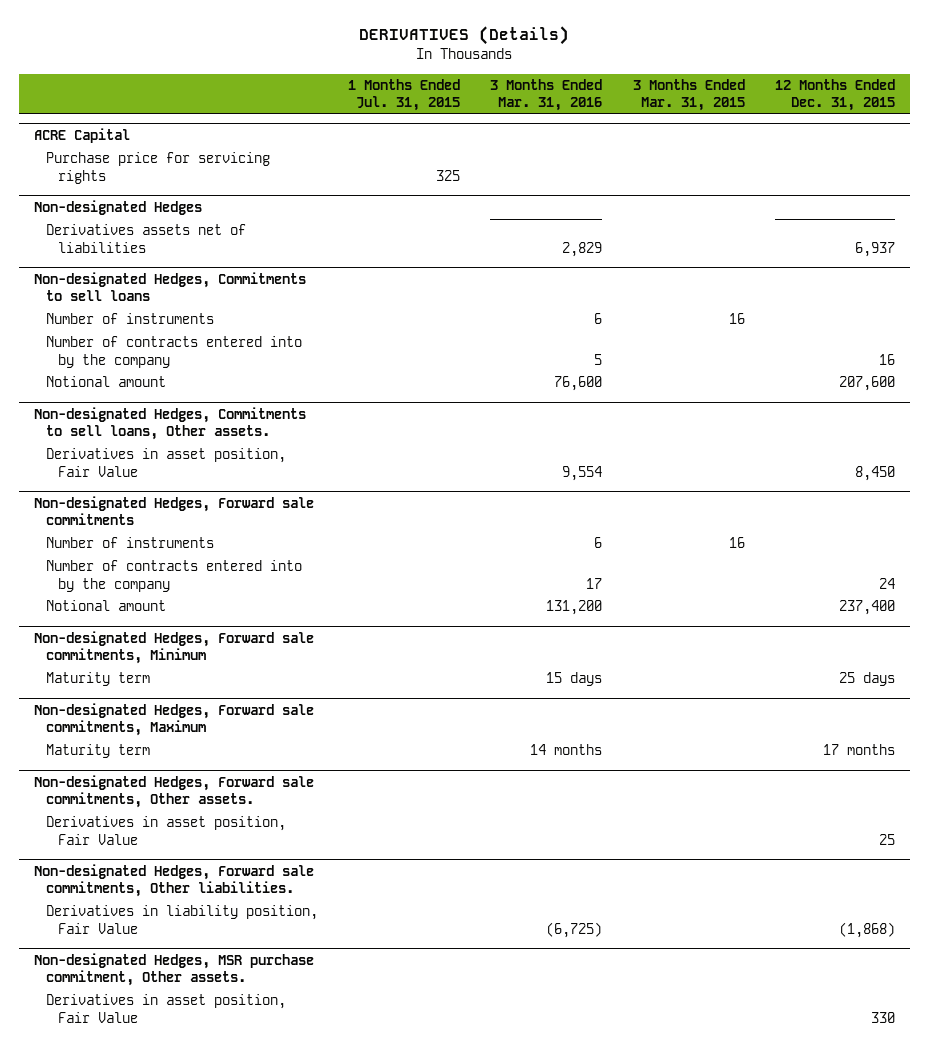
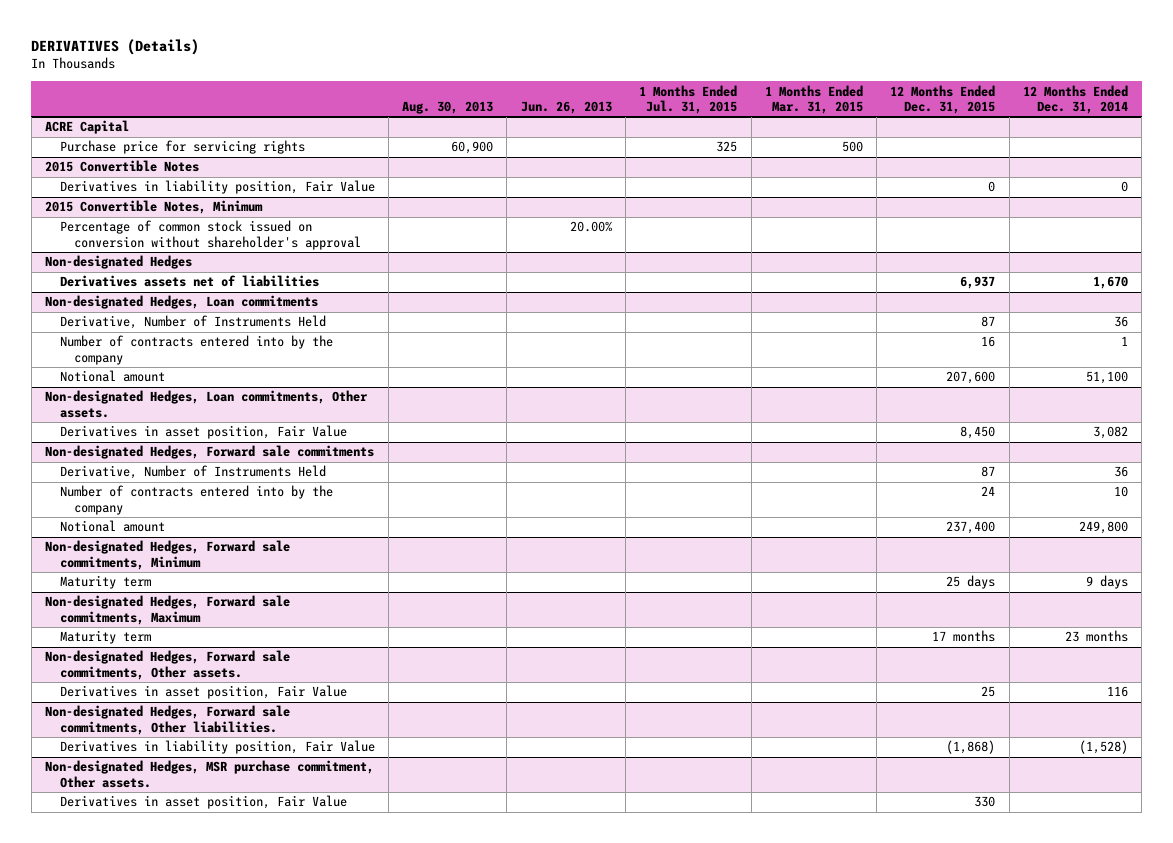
- | 1 Months Ended Jul. 31, 2015 | 3 Months Ended Mar. 31, 2016 | 3 Months Ended Mar. 31, 2015 | 12 Months Ended Dec. 31, 2015
+ | Aug. 30, 2013 | Jun. 26, 2013 | 1 Months Ended Jul. 31, 2015 | 1 Months Ended Mar. 31, 2015 | 12 Months Ended Dec. 31, 2015 | 12 Months Ended Dec. 31, 2014
+ 2015 Convertible Notes
+ Derivatives in liability position, Fair Value | | | | | 0 | 0
+ 2015 Convertible Notes, Minimum
+ Percentage of common stock issued on conversion without shareholder's approval | | 20.00% | | | |
- Non-designated Hedges, Commitments to sell loans
- Number of instruments | | 6 | 16 |
+ Non-designated Hedges, Loan commitments
+ Derivative, Number of Instruments Held | | | | | 87 | 36
- Non-designated Hedges, Commitments to sell loans, Other assets.
+ Non-designated Hedges, Loan commitments, Other assets.
@ Non-designated Hedges, Forward sale commitments
- Number of instruments | | 6 | 16 |
+ Derivative, Number of Instruments Held | | | | | 87 | 36

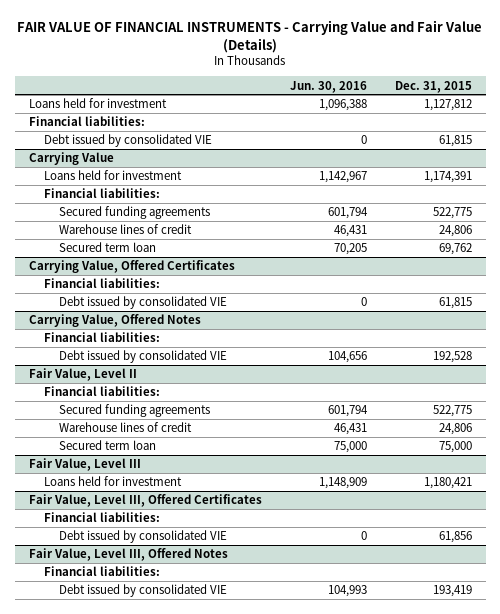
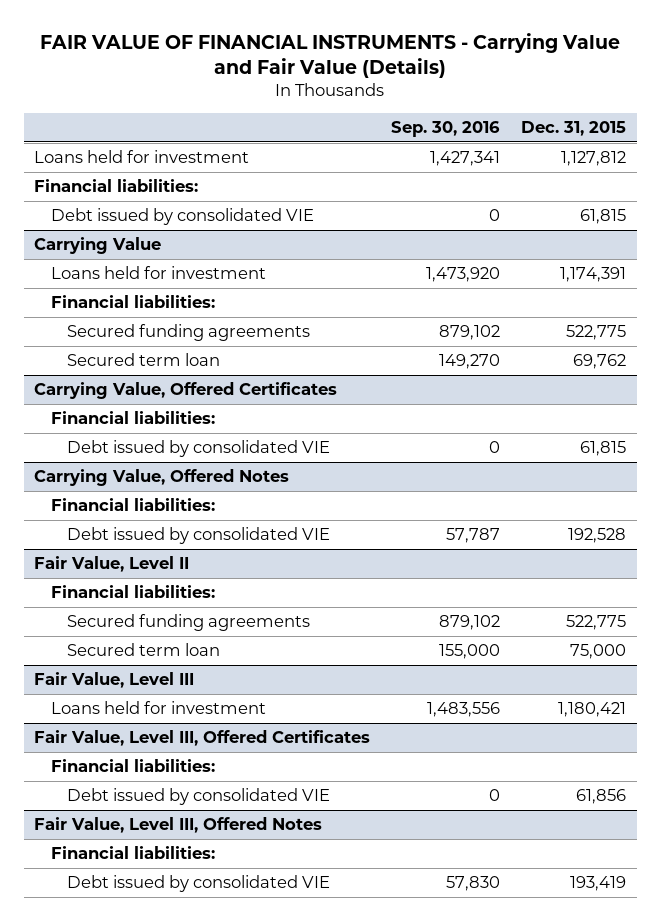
- | Jun. 30, 2016 | Dec. 31, 2015
+ | Sep. 30, 2016 | Dec. 31, 2015
@ Carrying Value
- Warehouse lines of credit | 46,431 | 24,806
@ Fair Value, Level II
- Warehouse lines of credit | 46,431 | 24,806

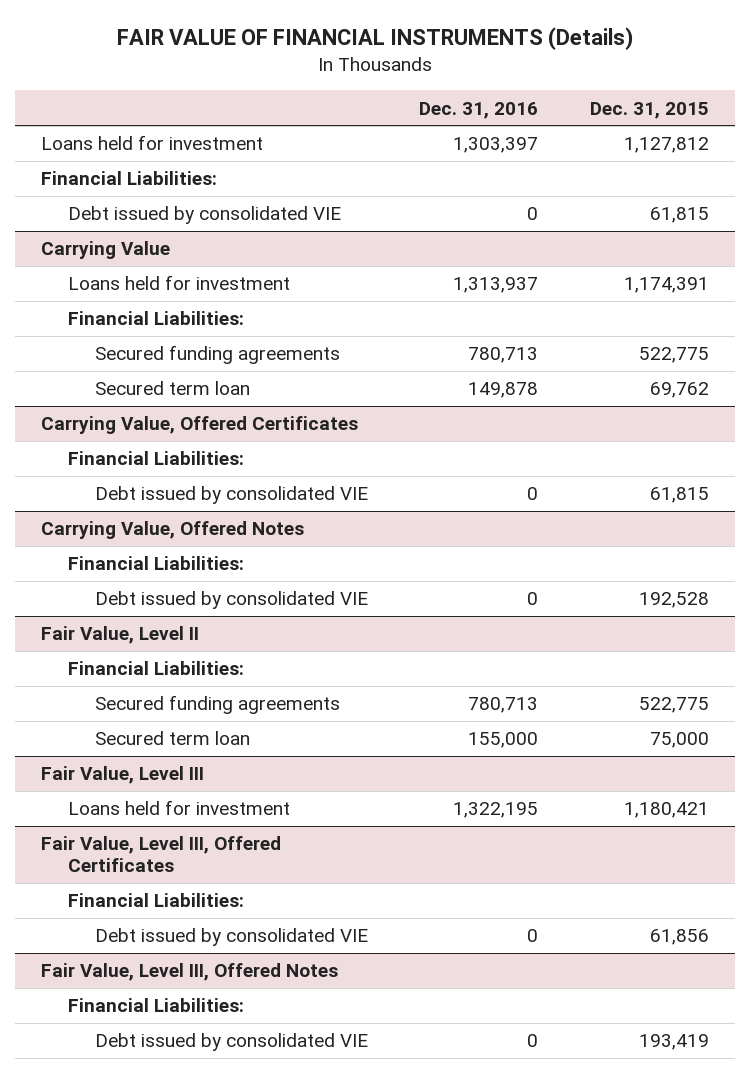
- FAIR VALUE OF FINANCIAL INSTRUMENTS - Carrying Value and Fair Value (Details)
+ FAIR VALUE OF FINANCIAL INSTRUMENTS (Details)
- | Sep. 30, 2016 | Dec. 31, 2015
+ | Dec. 31, 2016 | Dec. 31, 2015
- Financial liabilities:
+ Financial Liabilities:
@ Carrying Value
- Financial liabilities:
+ Financial Liabilities:
@ Carrying Value, Offered Certificates
- Financial liabilities:
+ Financial Liabilities:
@ Carrying Value, Offered Notes
- Financial liabilities:
+ Financial Liabilities:
@ Fair Value, Level II
- Financial liabilities:
+ Financial Liabilities:
@ Fair Value, Level III, Offered Certificates
- Financial liabilities:
+ Financial Liabilities:
@ Fair Value, Level III, Offered Notes
- Financial liabilities:
+ Financial Liabilities:

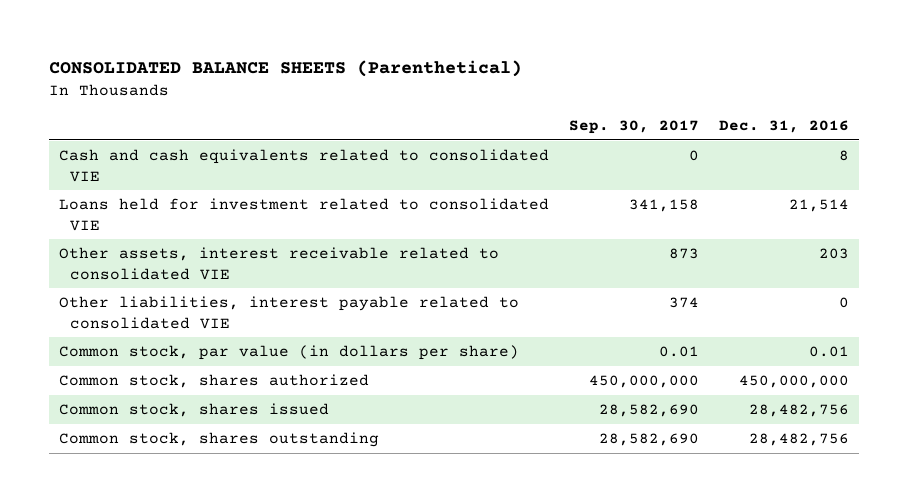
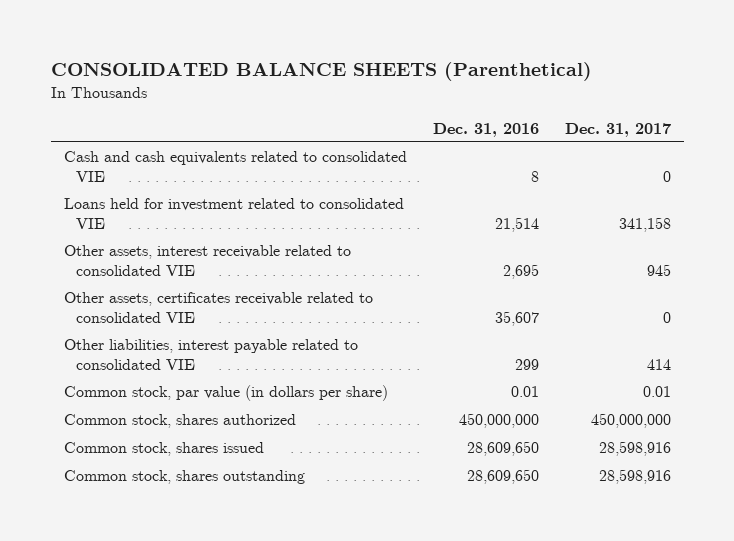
- | Sep. 30, 2017 | Dec. 31, 2016
+ | Dec. 31, 2016 | Dec. 31, 2017
- Other assets, interest receivable related to consolidated VIE | 873 | 203
- Other liabilities, interest payable related to consolidated VIE | 374 | 0
+ Other assets, interest receivable related to consolidated VIE | 2,695 | 945
+ Other assets, certificates receivable related to consolidated VIE | 35,607 | 0
+ Other liabilities, interest payable related to consolidated VIE | 299 | 414
- Common stock, shares issued | 28,582,690 | 28,482,756
- Common stock, shares outstanding | 28,582,690 | 28,482,756
+ Common stock, shares issued | 28,609,650 | 28,598,916
+ Common stock, shares outstanding | 28,609,650 | 28,598,916

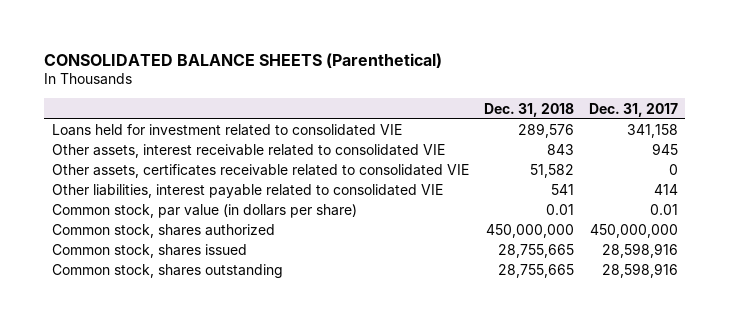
- | Dec. 31, 2016 | Dec. 31, 2017
+ | Dec. 31, 2018 | Dec. 31, 2017
- Cash and cash equivalents related to consolidated VIE | 8 | 0

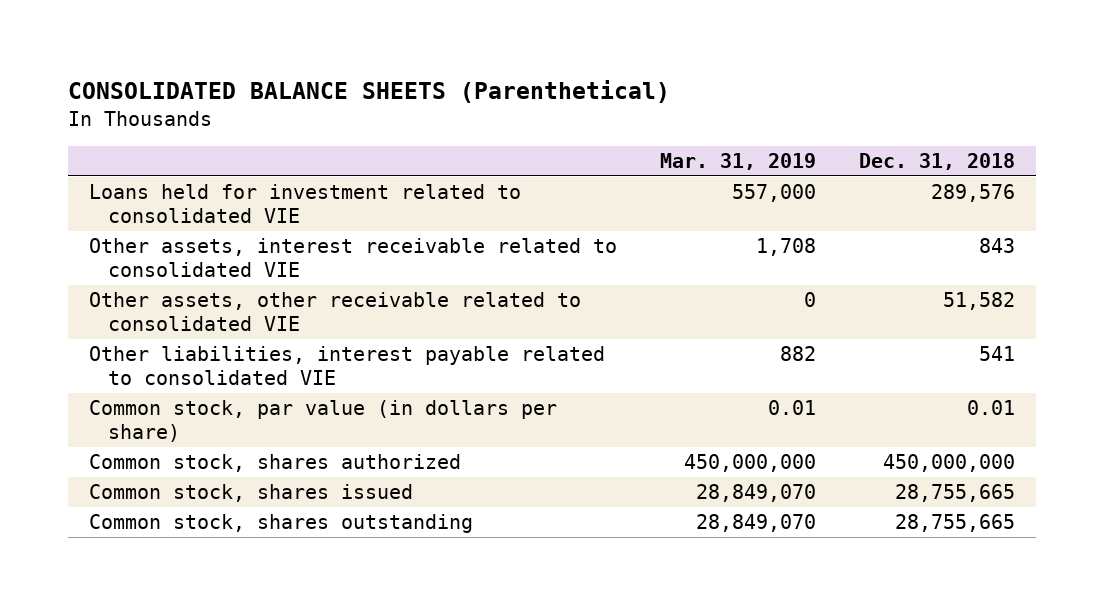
- | Dec. 31, 2018 | Dec. 31, 2017
+ | Mar. 31, 2019 | Dec. 31, 2018
- Other assets, certificates receivable related to consolidated VIE | 51,582 | 0
+ Other assets, other receivable related to consolidated VIE | 0 | 51,582

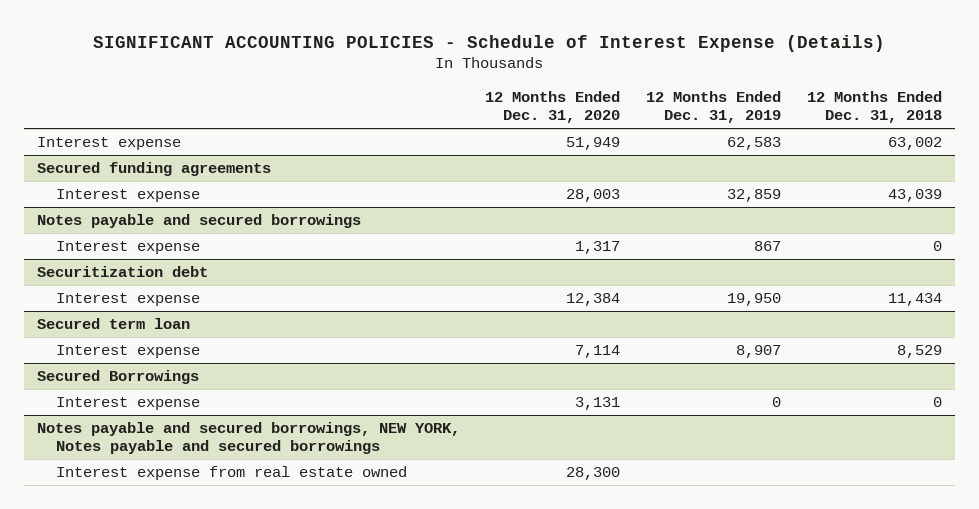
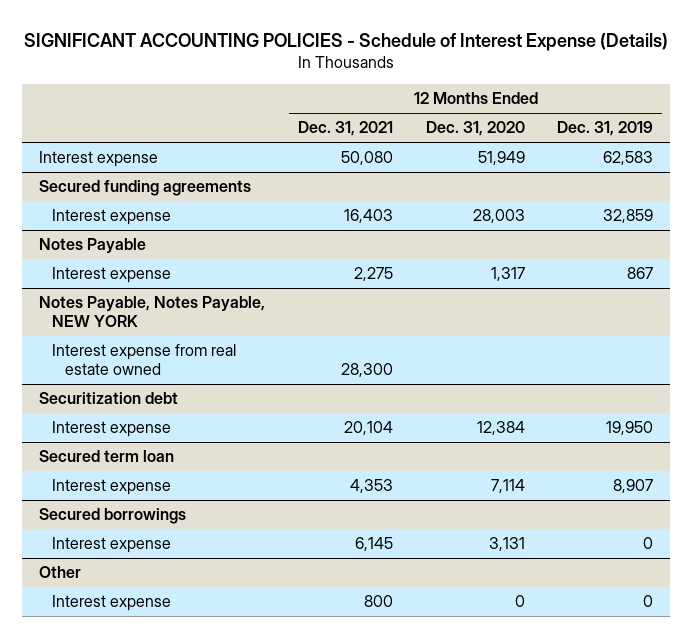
- | 12 Months Ended Dec. 31, 2020 | 12 Months Ended Dec. 31, 2019 | 12 Months Ended Dec. 31, 2018
+ | 12 Months Ended Dec. 31, 2021 | 12 Months Ended Dec. 31, 2020 | 12 Months Ended Dec. 31, 2019
- Notes payable and secured borrowings
+ Notes Payable
+ Notes Payable, Notes Payable, NEW YORK
+ Interest expense from real estate owned | 28,300 | |
- Secured Borrowings
+ Secured borrowings
- Notes payable and secured borrowings, NEW YORK, Notes payable and secured borrowings
- Interest expense from real estate owned | 28,300 | |
+ Other
+ Interest expense | 800 | 0 | 0

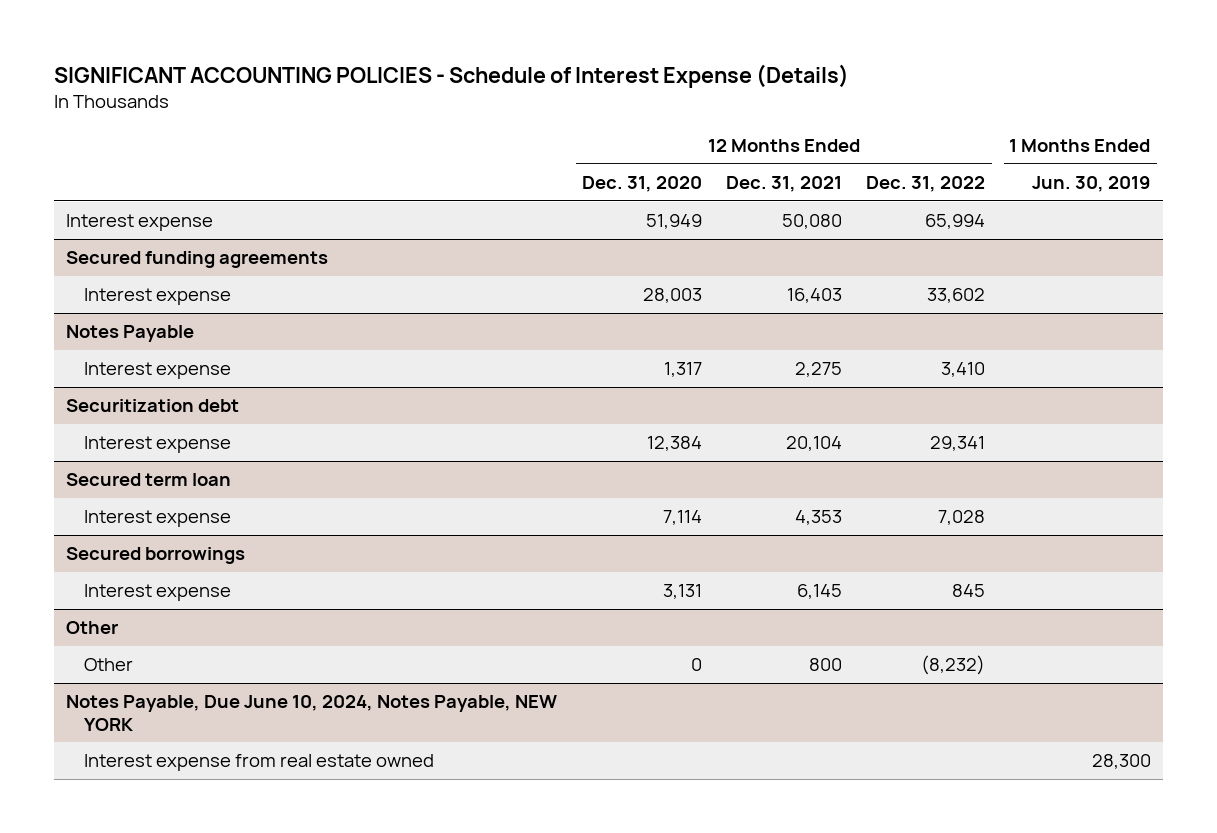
- | 12 Months Ended Dec. 31, 2021 | 12 Months Ended Dec. 31, 2020 | 12 Months Ended Dec. 31, 2019
+ | 12 Months Ended Dec. 31, 2020 | 12 Months Ended Dec. 31, 2021 | 12 Months Ended Dec. 31, 2022 | 1 Months Ended Jun. 30, 2019
- Notes Payable, Notes Payable, NEW YORK
- Interest expense from real estate owned | 28,300 | |
@ Other
- Interest expense | 800 | 0 | 0
+ Other | 0 | 800 | (8,232) |
+ Notes Payable, Due June 10, 2024, Notes Payable, NEW YORK
+ Interest expense from real estate owned | | | | 28,300

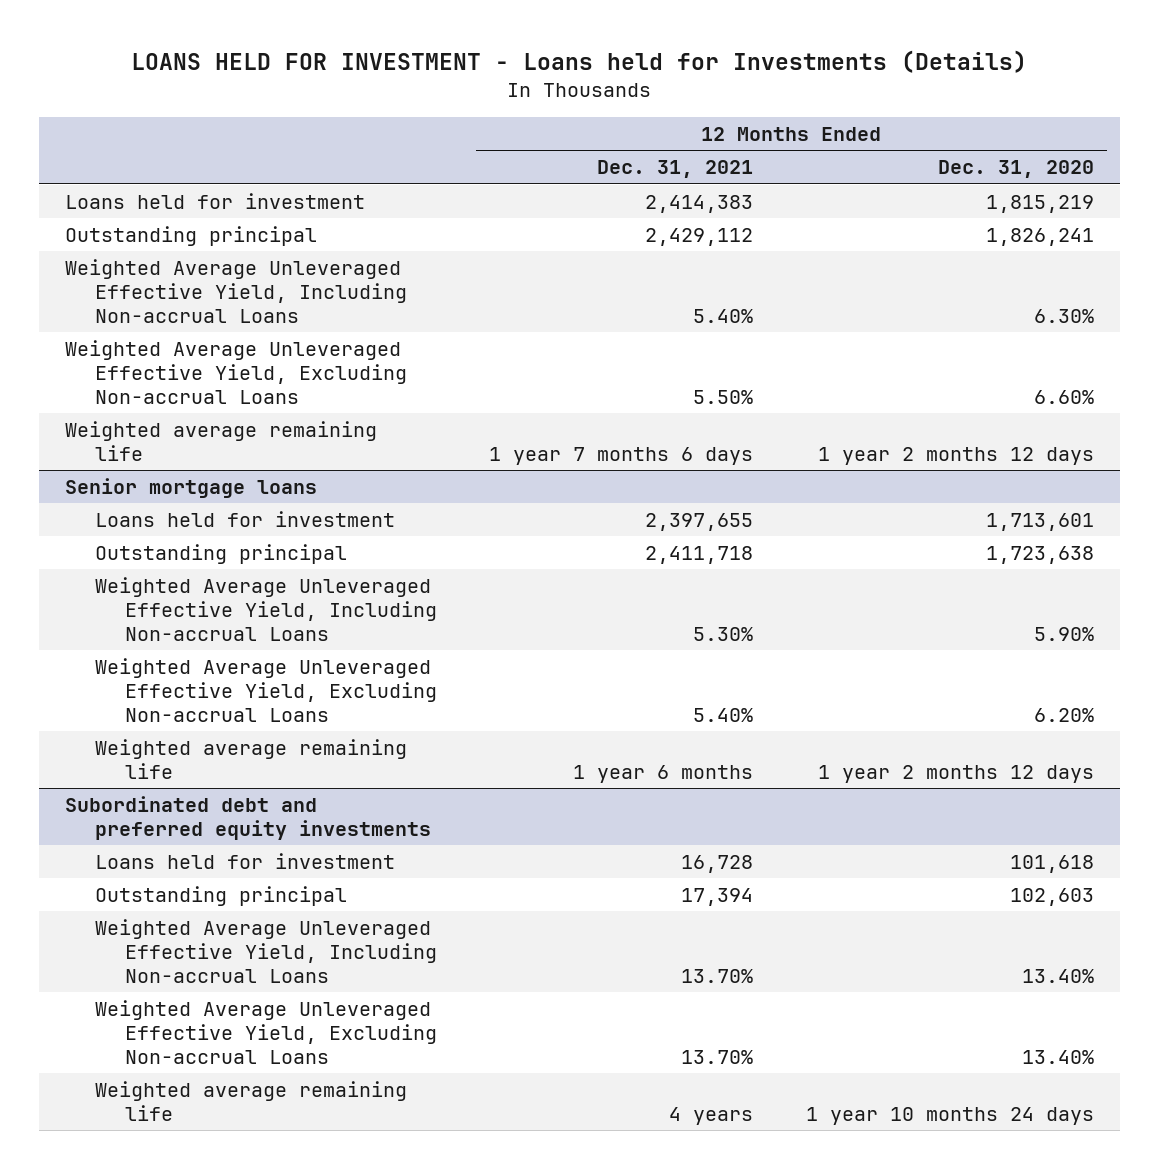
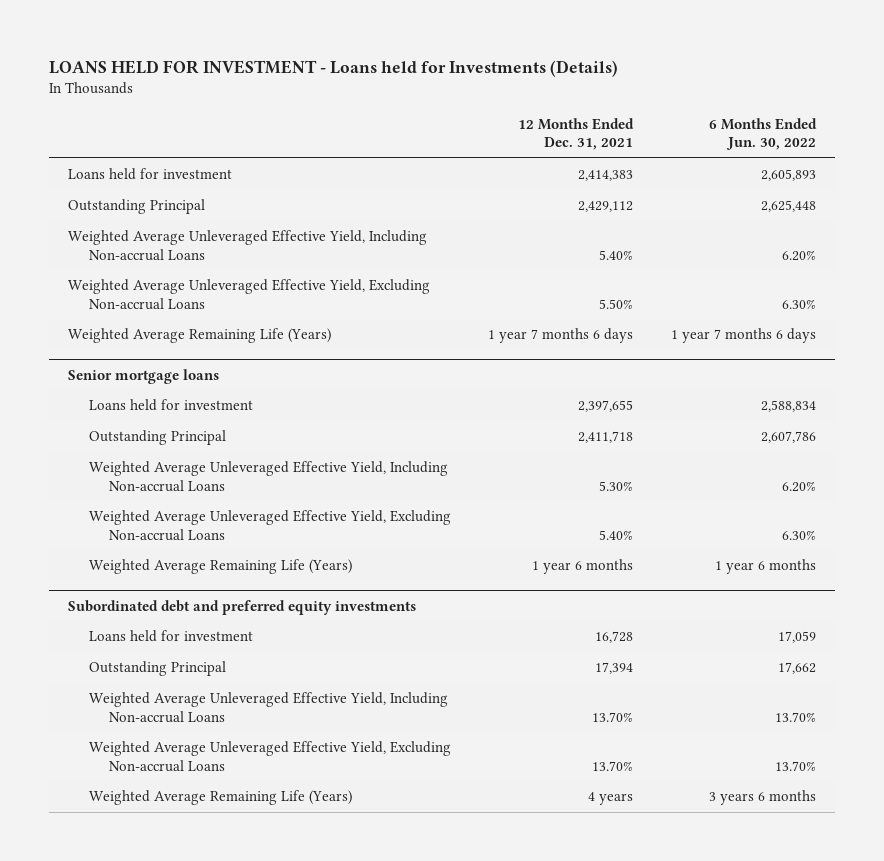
- | 12 Months Ended Dec. 31, 2021 | 12 Months Ended Dec. 31, 2020
+ | 12 Months Ended Dec. 31, 2021 | 6 Months Ended Jun. 30, 2022
- Outstanding principal | 2,429,112 | 1,826,241
+ Outstanding Principal | 2,429,112 | 2,625,448
- Weighted average remaining life | 1 year 7 months 6 days | 1 year 2 months 12 days
+ Weighted Average Remaining Life (Years) | 1 year 7 months 6 days | 1 year 7 months 6 days
@ Senior mortgage loans
- Outstanding principal | 2,411,718 | 1,723,638
+ Outstanding Principal | 2,411,718 | 2,607,786
- Weighted average remaining life | 1 year 6 months | 1 year 2 months 12 days
+ Weighted Average Remaining Life (Years) | 1 year 6 months | 1 year 6 months
@ Subordinated debt and preferred equity investments
- Outstanding principal | 17,394 | 102,603
+ Outstanding Principal | 17,394 | 17,662
- Weighted average remaining life | 4 years | 1 year 10 months 24 days
+ Weighted Average Remaining Life (Years) | 4 years | 3 years 6 months

